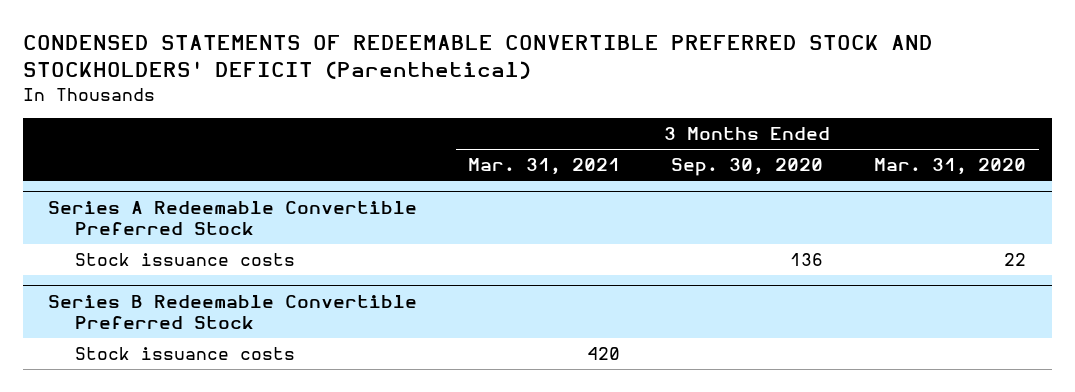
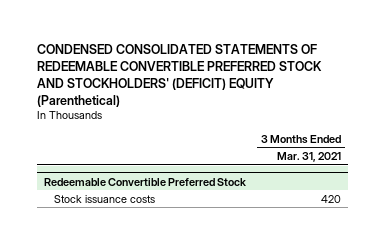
- CONDENSED STATEMENTS OF REDEEMABLE CONVERTIBLE PREFERRED STOCK AND STOCKHOLDERS' DEFICIT (Parenthetical)
+ CONDENSED CONSOLIDATED STATEMENTS OF REDEEMABLE CONVERTIBLE PREFERRED STOCK AND STOCKHOLDERS' (DEFICIT) EQUITY (Parenthetical)
- | 3 Months Ended Mar. 31, 2021 | 3 Months Ended Sep. 30, 2020 | 3 Months Ended Mar. 31, 2020
+ | 3 Months Ended Mar. 31, 2021
- Series A Redeemable Convertible Preferred Stock
- Stock issuance costs | | 136 | 22
- Series B Redeemable Convertible Preferred Stock
+ Redeemable Convertible Preferred Stock

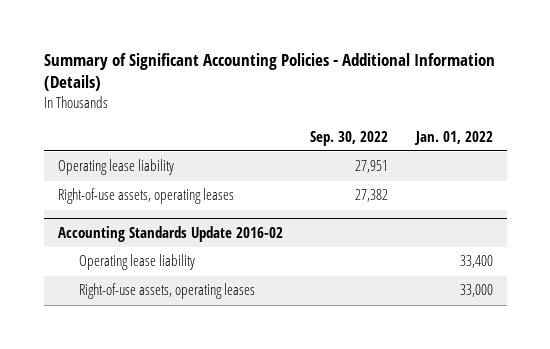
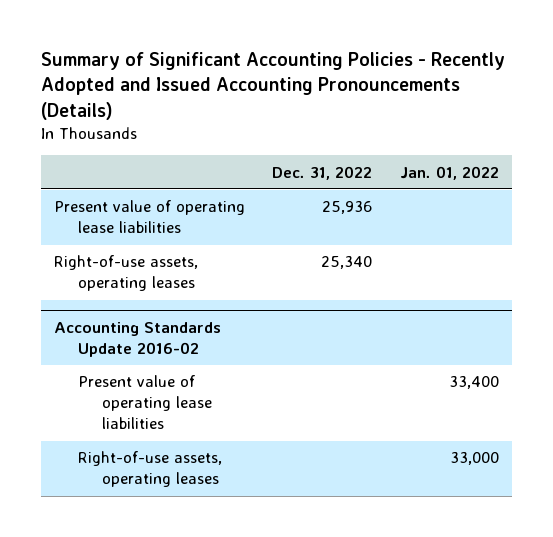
- Summary of Significant Accounting Policies - Additional Information (Details)
+ Summary of Significant Accounting Policies - Recently Adopted and Issued Accounting Pronouncements (Details)
- | Sep. 30, 2022 | Jan. 01, 2022
+ | Dec. 31, 2022 | Jan. 01, 2022
- Operating lease liability | 27,951 |
+ Present value of operating lease liabilities | 25,936 |
@ Accounting Standards Update 2016-02
- Operating lease liability | | 33,400
+ Present value of operating lease liabilities | | 33,400

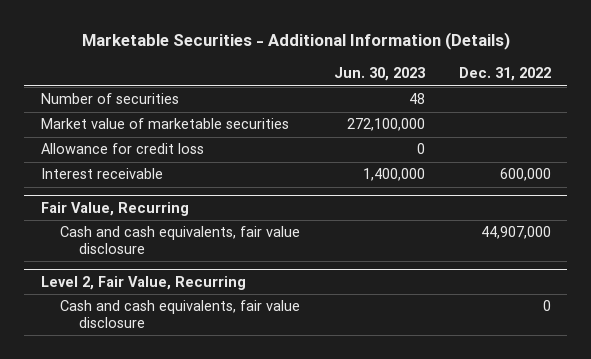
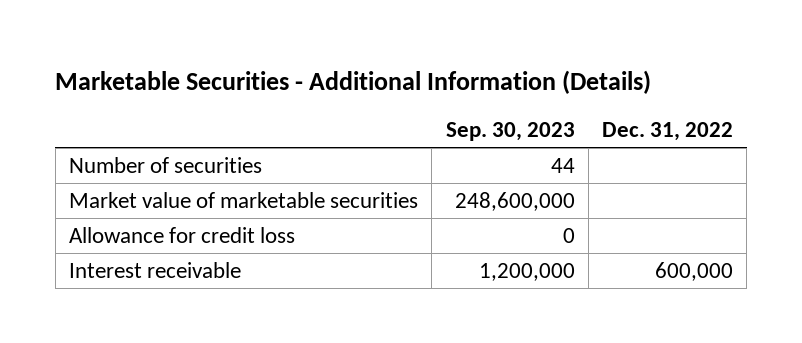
- | Jun. 30, 2023 | Dec. 31, 2022
+ | Sep. 30, 2023 | Dec. 31, 2022
- Fair Value, Recurring
- Cash and cash equivalents, fair value disclosure | | 44,907,000
- Level 2, Fair Value, Recurring
- Cash and cash equivalents, fair value disclosure | | 0

